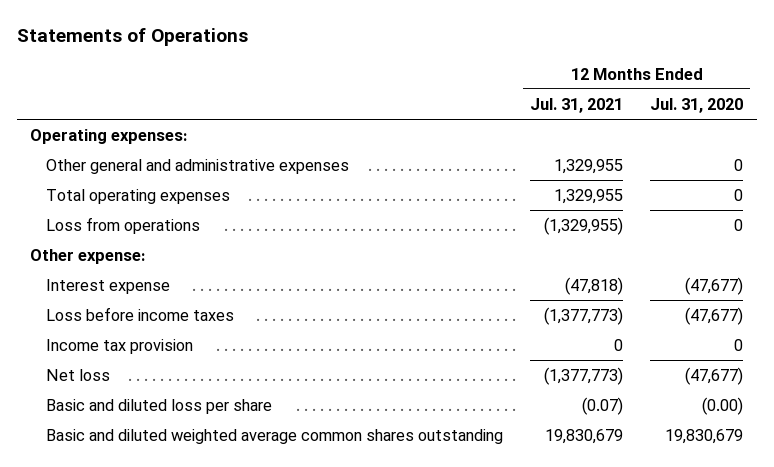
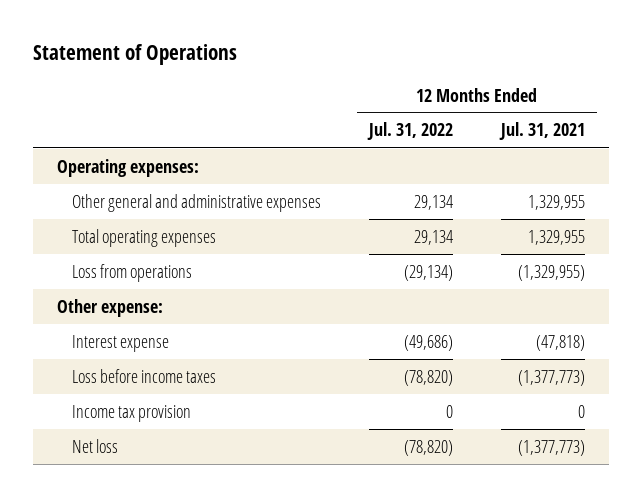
- Statements of Operations
+ Statement of Operations
- | 12 Months Ended Jul. 31, 2021 | 12 Months Ended Jul. 31, 2020
+ | 12 Months Ended Jul. 31, 2022 | 12 Months Ended Jul. 31, 2021
- Basic and diluted loss per share | (0.07) | (0.00)
- Basic and diluted weighted average common shares outstanding | 19,830,679 | 19,830,679

